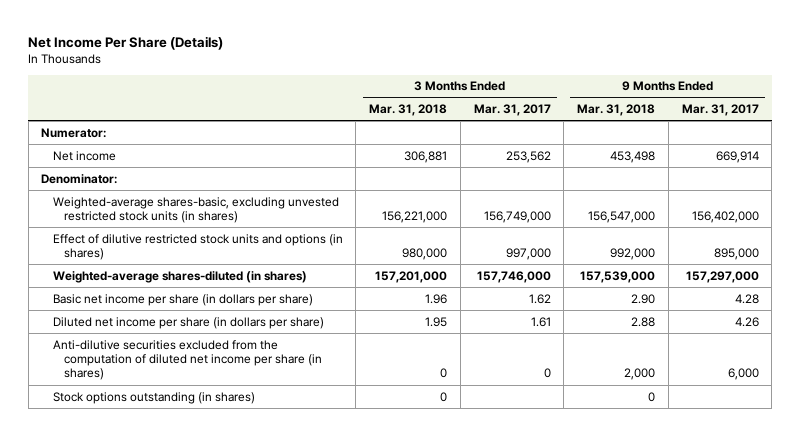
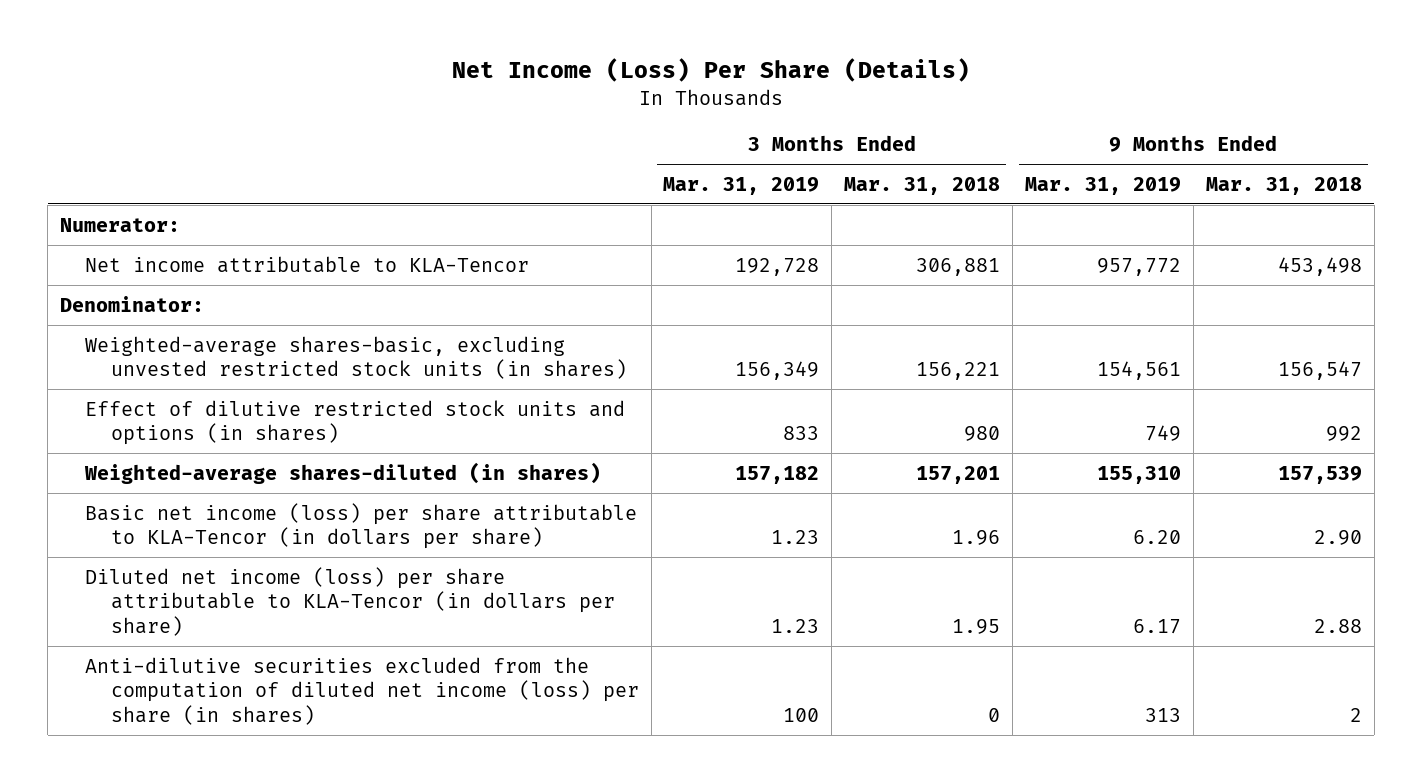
- Net Income Per Share (Details)
+ Net Income (Loss) Per Share (Details)
- | 3 Months Ended Mar. 31, 2018 | 3 Months Ended Mar. 31, 2017 | 9 Months Ended Mar. 31, 2018 | 9 Months Ended Mar. 31, 2017
+ | 3 Months Ended Mar. 31, 2019 | 3 Months Ended Mar. 31, 2018 | 9 Months Ended Mar. 31, 2019 | 9 Months Ended Mar. 31, 2018
- Net income | 306,881 | 253,562 | 453,498 | 669,914
+ Net income attributable to KLA-Tencor | 192,728 | 306,881 | 957,772 | 453,498
- Weighted-average shares-basic, excluding unvested restricted stock units (in shares) | 156,221,000 | 156,749,000 | 156,547,000 | 156,402,000
- Effect of dilutive restricted stock units and options (in shares) | 980,000 | 997,000 | 992,000 | 895,000
- Weighted-average shares-diluted (in shares) | 157,201,000 | 157,746,000 | 157,539,000 | 157,297,000
- Basic net income per share (in dollars per share) | 1.96 | 1.62 | 2.90 | 4.28
- Diluted net income per share (in dollars per share) | 1.95 | 1.61 | 2.88 | 4.26
- Anti-dilutive securities excluded from the computation of diluted net income per share (in shares) | 0 | 0 | 2,000 | 6,000
- Stock options outstanding (in shares) | 0 | | 0 |
+ Weighted-average shares-basic, excluding unvested restricted stock units (in shares) | 156,349 | 156,221 | 154,561 | 156,547
+ Effect of dilutive restricted stock units and options (in shares) | 833 | 980 | 749 | 992
+ Weighted-average shares-diluted (in shares) | 157,182 | 157,201 | 155,310 | 157,539
+ Basic net income (loss) per share attributable to KLA-Tencor (in dollars per share) | 1.23 | 1.96 | 6.20 | 2.90
+ Diluted net income (loss) per share attributable to KLA-Tencor (in dollars per share) | 1.23 | 1.95 | 6.17 | 2.88
+ Anti-dilutive securities excluded from the computation of diluted net income (loss) per share (in shares) | 100 | 0 | 313 | 2

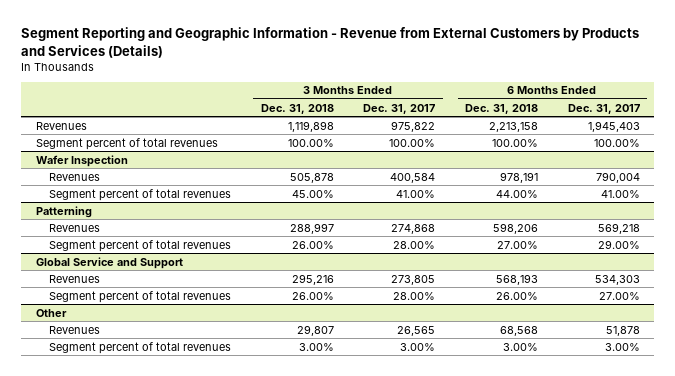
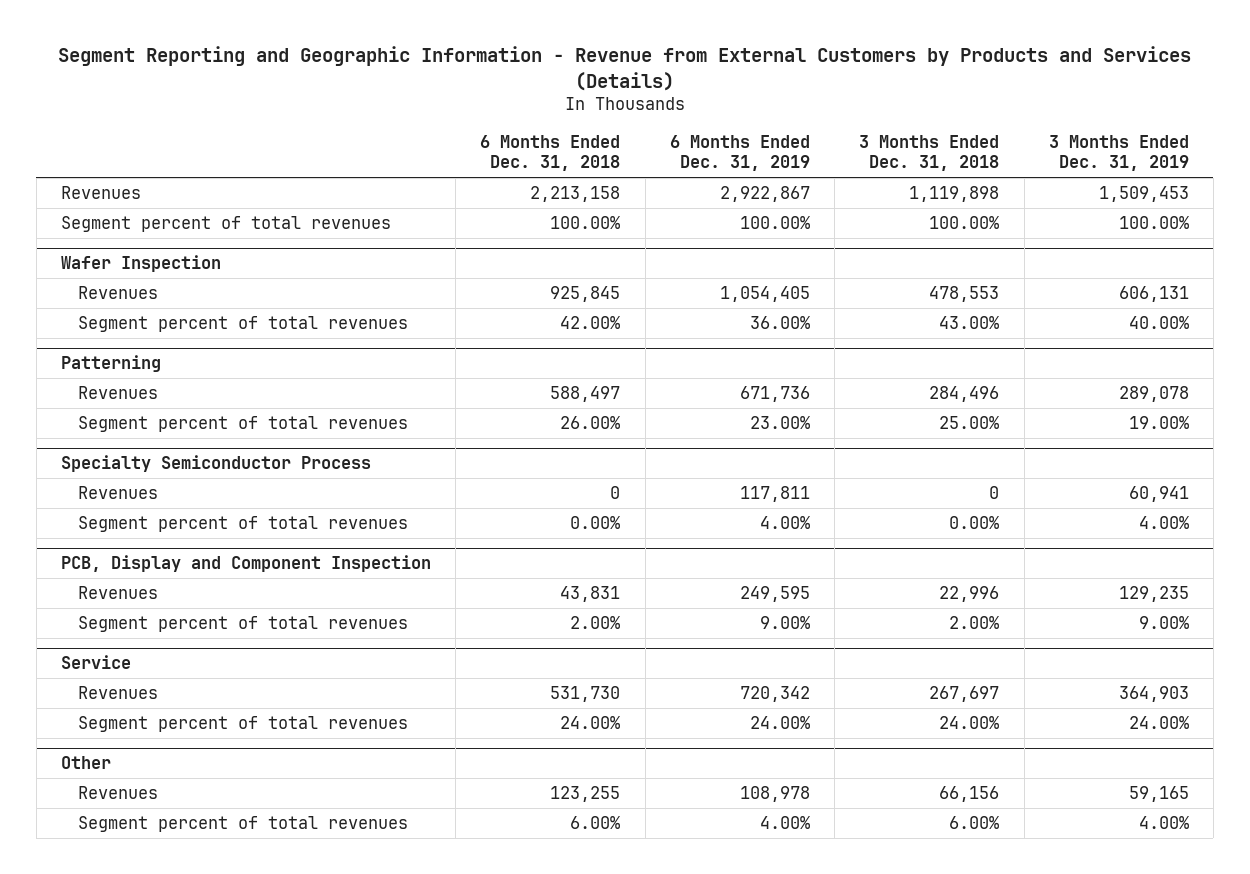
- | 3 Months Ended Dec. 31, 2018 | 3 Months Ended Dec. 31, 2017 | 6 Months Ended Dec. 31, 2018 | 6 Months Ended Dec. 31, 2017
+ | 6 Months Ended Dec. 31, 2018 | 6 Months Ended Dec. 31, 2019 | 3 Months Ended Dec. 31, 2018 | 3 Months Ended Dec. 31, 2019
@ Wafer Inspection
- Revenues | 505,878 | 400,584 | 978,191 | 790,004
- Segment percent of total revenues | 45.00% | 41.00% | 44.00% | 41.00%
+ Revenues | 925,845 | 1,054,405 | 478,553 | 606,131
+ Segment percent of total revenues | 42.00% | 36.00% | 43.00% | 40.00%
@ Patterning
- Revenues | 288,997 | 274,868 | 598,206 | 569,218
- Segment percent of total revenues | 26.00% | 28.00% | 27.00% | 29.00%
- Global Service and Support
- Revenues | 295,216 | 273,805 | 568,193 | 534,303
- Segment percent of total revenues | 26.00% | 28.00% | 26.00% | 27.00%
@ Patterning
+ Revenues | 588,497 | 671,736 | 284,496 | 289,078
+ Segment percent of total revenues | 26.00% | 23.00% | 25.00% | 19.00%
+ Specialty Semiconductor Process
+ Revenues | 0 | 117,811 | 0 | 60,941
+ Segment percent of total revenues | 0.00% | 4.00% | 0.00% | 4.00%
+ PCB, Display and Component Inspection
+ Revenues | 43,831 | 249,595 | 22,996 | 129,235
+ Segment percent of total revenues | 2.00% | 9.00% | 2.00% | 9.00%
+ Service
+ Revenues | 531,730 | 720,342 | 267,697 | 364,903
+ Segment percent of total revenues | 24.00% | 24.00% | 24.00% | 24.00%
@ Other
- Revenues | 29,807 | 26,565 | 68,568 | 51,878
- Segment percent of total revenues | 3.00% | 3.00% | 3.00% | 3.00%
+ Revenues | 123,255 | 108,978 | 66,156 | 59,165
+ Segment percent of total revenues | 6.00% | 4.00% | 6.00% | 4.00%

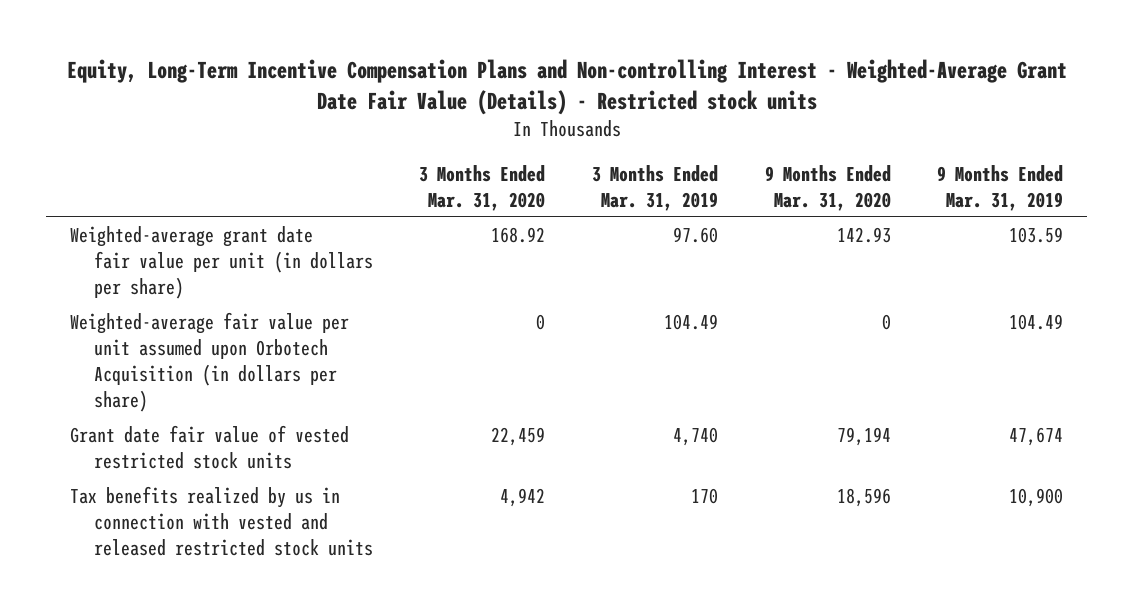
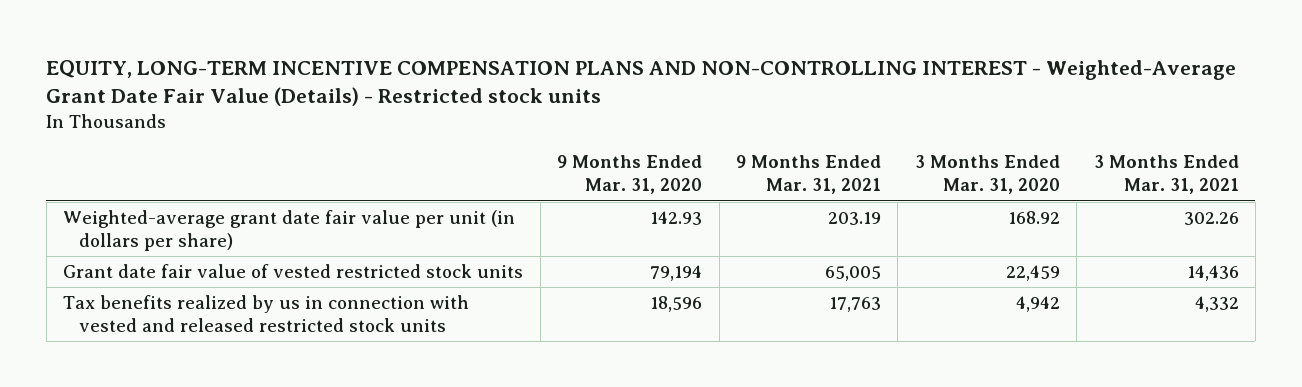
- Equity, Long-Term Incentive Compensation Plans and Non-controlling Interest - Weighted-Average Grant Date Fair Value (Details) - Restricted stock units
+ EQUITY, LONG-TERM INCENTIVE COMPENSATION PLANS AND NON-CONTROLLING INTEREST - Weighted-Average Grant Date Fair Value (Details) - Restricted stock units
- | 3 Months Ended Mar. 31, 2020 | 3 Months Ended Mar. 31, 2019 | 9 Months Ended Mar. 31, 2020 | 9 Months Ended Mar. 31, 2019
+ | 9 Months Ended Mar. 31, 2020 | 9 Months Ended Mar. 31, 2021 | 3 Months Ended Mar. 31, 2020 | 3 Months Ended Mar. 31, 2021
- Weighted-average fair value per unit assumed upon Orbotech Acquisition (in dollars per share) | 0 | 104.49 | 0 | 104.49

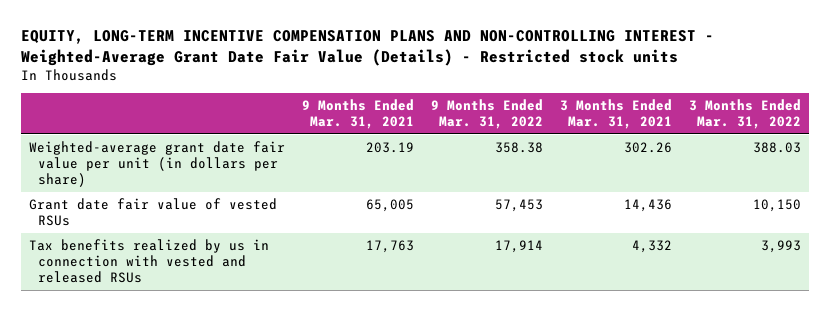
- | 9 Months Ended Mar. 31, 2020 | 9 Months Ended Mar. 31, 2021 | 3 Months Ended Mar. 31, 2020 | 3 Months Ended Mar. 31, 2021
+ | 9 Months Ended Mar. 31, 2021 | 9 Months Ended Mar. 31, 2022 | 3 Months Ended Mar. 31, 2021 | 3 Months Ended Mar. 31, 2022
- Grant date fair value of vested restricted stock units | 79,194 | 65,005 | 22,459 | 14,436
- Tax benefits realized by us in connection with vested and released restricted stock units | 18,596 | 17,763 | 4,942 | 4,332
+ Grant date fair value of vested RSUs | 65,005 | 57,453 | 14,436 | 10,150
+ Tax benefits realized by us in connection with vested and released RSUs | 17,763 | 17,914 | 4,332 | 3,993

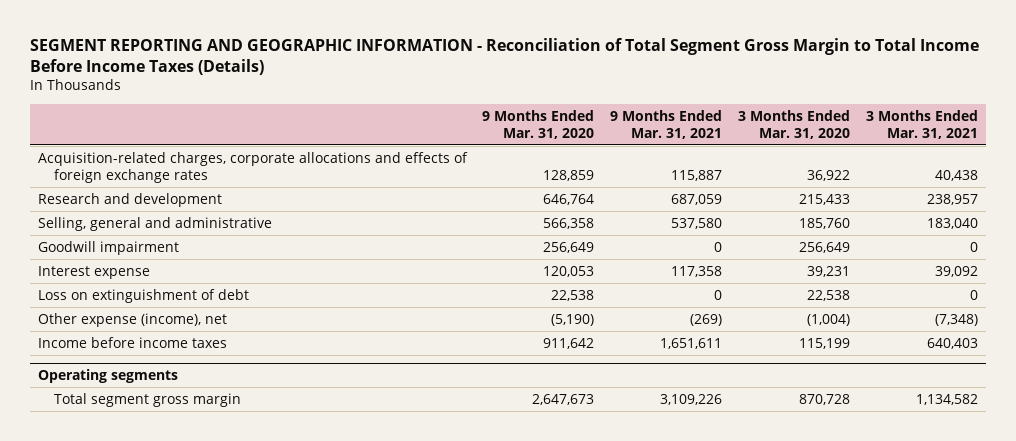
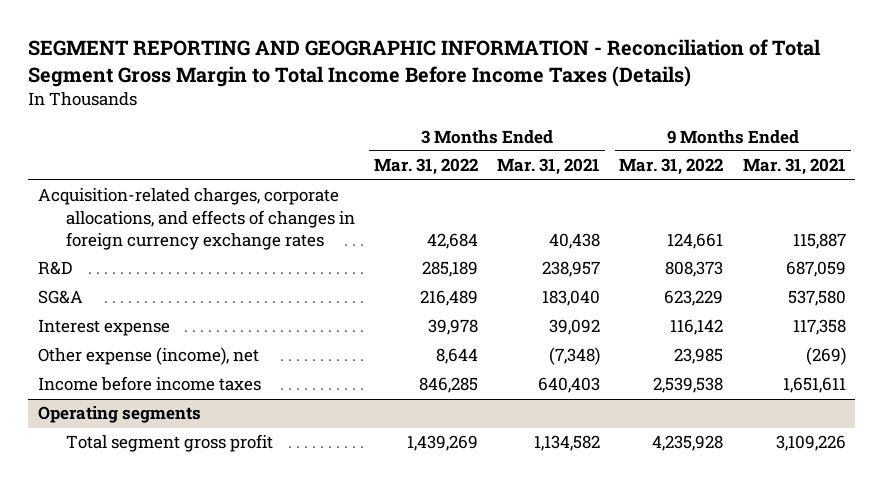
- | 9 Months Ended Mar. 31, 2020 | 9 Months Ended Mar. 31, 2021 | 3 Months Ended Mar. 31, 2020 | 3 Months Ended Mar. 31, 2021
+ | 3 Months Ended Mar. 31, 2022 | 3 Months Ended Mar. 31, 2021 | 9 Months Ended Mar. 31, 2022 | 9 Months Ended Mar. 31, 2021
- Acquisition-related charges, corporate allocations and effects of foreign exchange rates | 128,859 | 115,887 | 36,922 | 40,438
- Research and development | 646,764 | 687,059 | 215,433 | 238,957
- Selling, general and administrative | 566,358 | 537,580 | 185,760 | 183,040
- Goodwill impairment | 256,649 | 0 | 256,649 | 0
+ Acquisition-related charges, corporate allocations, and effects of changes in foreign currency exchange rates | 42,684 | 40,438 | 124,661 | 115,887
+ R&D | 285,189 | 238,957 | 808,373 | 687,059
+ SG&A | 216,489 | 183,040 | 623,229 | 537,580
- Loss on extinguishment of debt | 22,538 | 0 | 22,538 | 0
@ Operating segments
- Total segment gross margin | 2,647,673 | 3,109,226 | 870,728 | 1,134,582
+ Total segment gross profit | 1,439,269 | 1,134,582 | 4,235,928 | 3,109,226

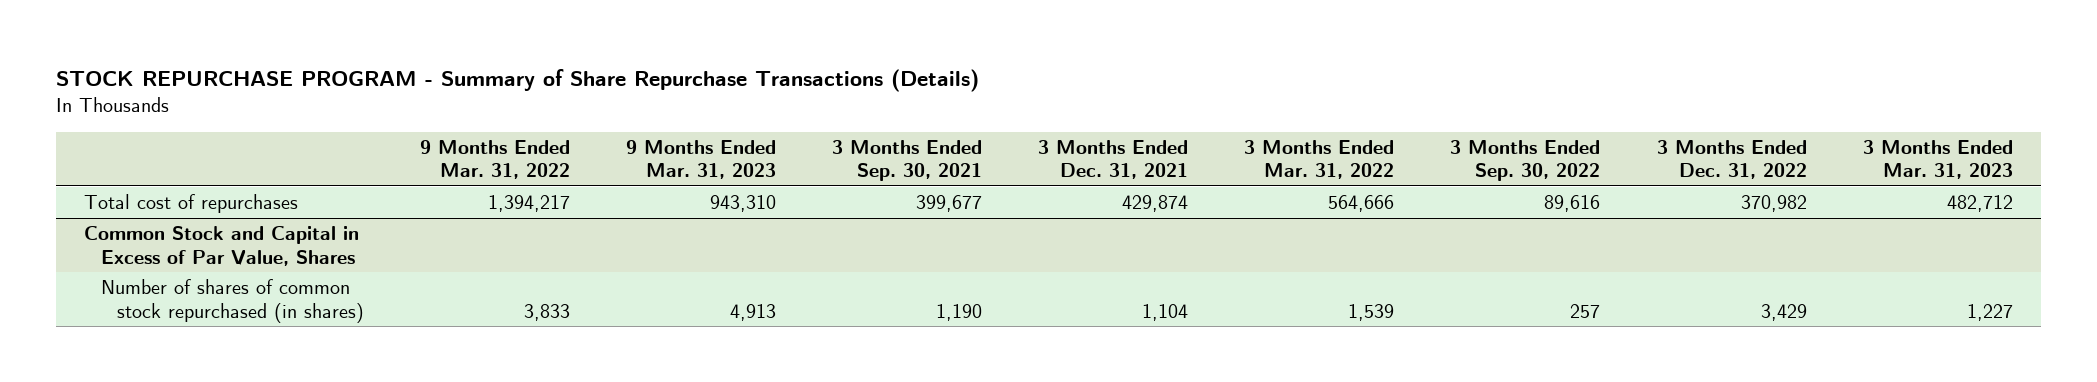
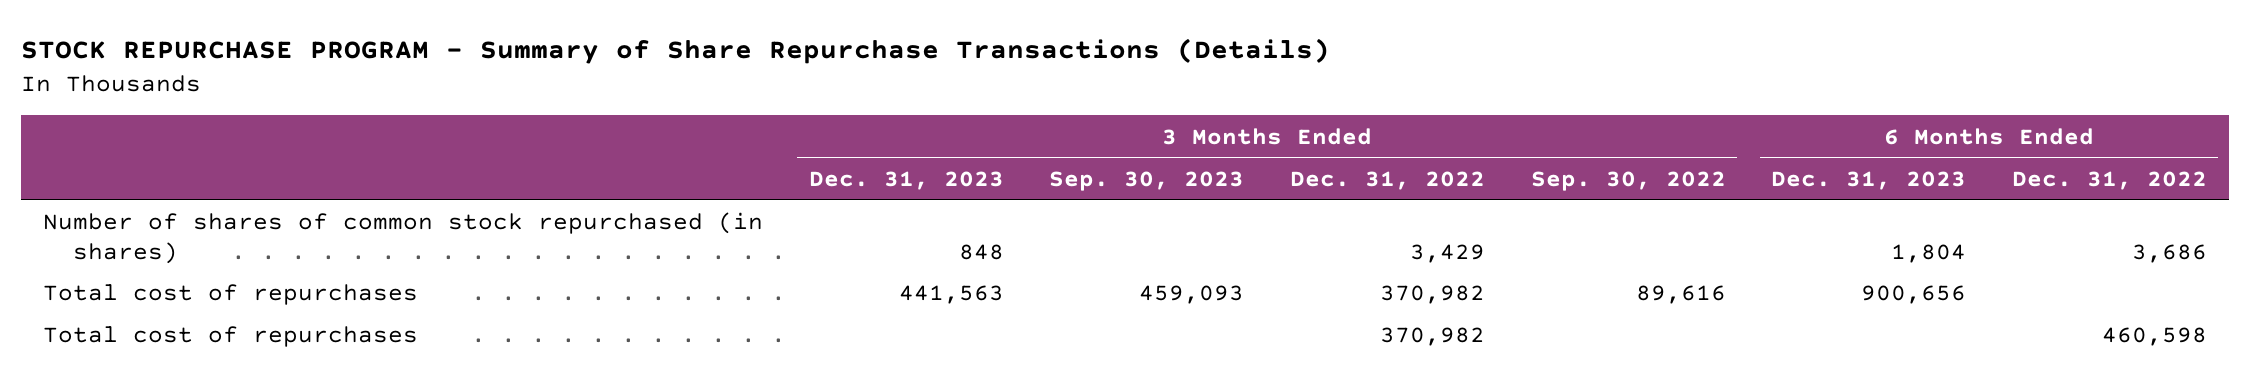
- | 9 Months Ended Mar. 31, 2022 | 9 Months Ended Mar. 31, 2023 | 3 Months Ended Sep. 30, 2021 | 3 Months Ended Dec. 31, 2021 | 3 Months Ended Mar. 31, 2022 | 3 Months Ended Sep. 30, 2022 | 3 Months Ended Dec. 31, 2022 | 3 Months Ended Mar. 31, 2023
+ | 3 Months Ended Dec. 31, 2023 | 3 Months Ended Sep. 30, 2023 | 3 Months Ended Dec. 31, 2022 | 3 Months Ended Sep. 30, 2022 | 6 Months Ended Dec. 31, 2023 | 6 Months Ended Dec. 31, 2022
+ Number of shares of common stock repurchased (in shares) | 848 | | 3,429 | | 1,804 | 3,686
- Common Stock and Capital in Excess of Par Value, Shares
- Number of shares of common stock repurchased (in shares) | 3,833 | 4,913 | 1,190 | 1,104 | 1,539 | 257 | 3,429 | 1,227
+ Total cost of repurchases | | | 370,982 | | | 460,598

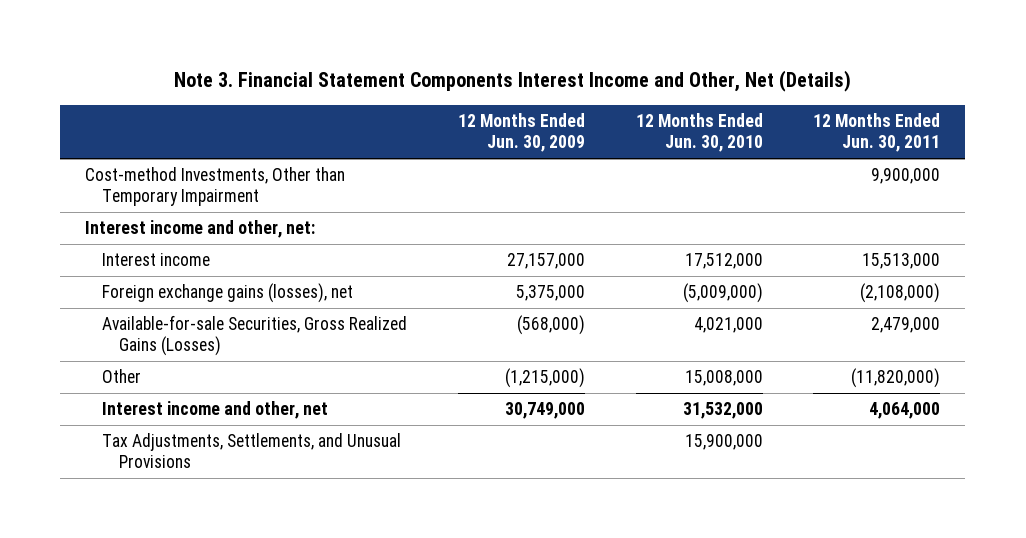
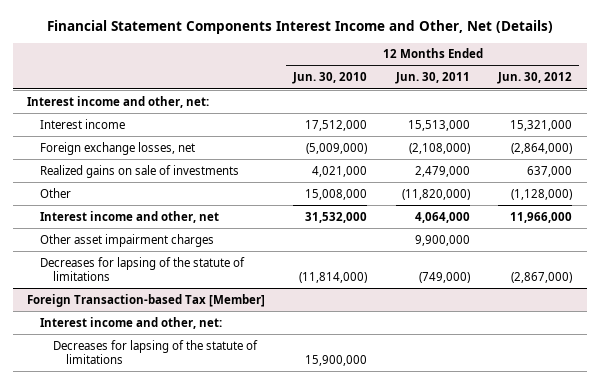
- Note 3. Financial Statement Components Interest Income and Other, Net (Details)
+ Financial Statement Components Interest Income and Other, Net (Details)
- | 12 Months Ended Jun. 30, 2009 | 12 Months Ended Jun. 30, 2010 | 12 Months Ended Jun. 30, 2011
+ | 12 Months Ended Jun. 30, 2010 | 12 Months Ended Jun. 30, 2011 | 12 Months Ended Jun. 30, 2012
- Cost-method Investments, Other than Temporary Impairment | | | 9,900,000
- Foreign exchange gains (losses), net | 5,375,000 | (5,009,000) | (2,108,000)
- Available-for-sale Securities, Gross Realized Gains (Losses) | (568,000) | 4,021,000 | 2,479,000
+ Foreign exchange losses, net | (5,009,000) | (2,108,000) | (2,864,000)
+ Realized gains on sale of investments | 4,021,000 | 2,479,000 | 637,000
- Tax Adjustments, Settlements, and Unusual Provisions | | 15,900,000 |
+ Other asset impairment charges | | 9,900,000 |
+ Decreases for lapsing of the statute of limitations | (11,814,000) | (749,000) | (2,867,000)
+ Foreign Transaction-based Tax [Member]
+ Interest income and other, net:
+ Decreases for lapsing of the statute of limitations | 15,900,000 | |

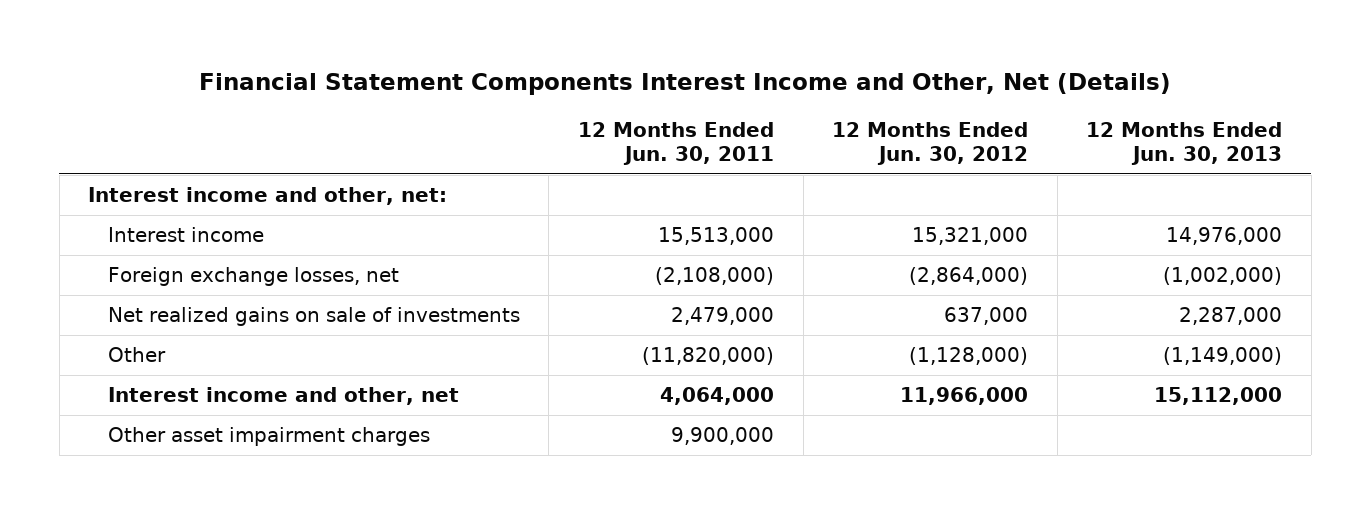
- | 12 Months Ended Jun. 30, 2010 | 12 Months Ended Jun. 30, 2011 | 12 Months Ended Jun. 30, 2012
+ | 12 Months Ended Jun. 30, 2011 | 12 Months Ended Jun. 30, 2012 | 12 Months Ended Jun. 30, 2013
- Realized gains on sale of investments | 4,021,000 | 2,479,000 | 637,000
+ Net realized gains on sale of investments | 2,479,000 | 637,000 | 2,287,000
- Decreases for lapsing of the statute of limitations | (11,814,000) | (749,000) | (2,867,000)
- Foreign Transaction-based Tax [Member]
- Interest income and other, net:
- Decreases for lapsing of the statute of limitations | 15,900,000 | |

